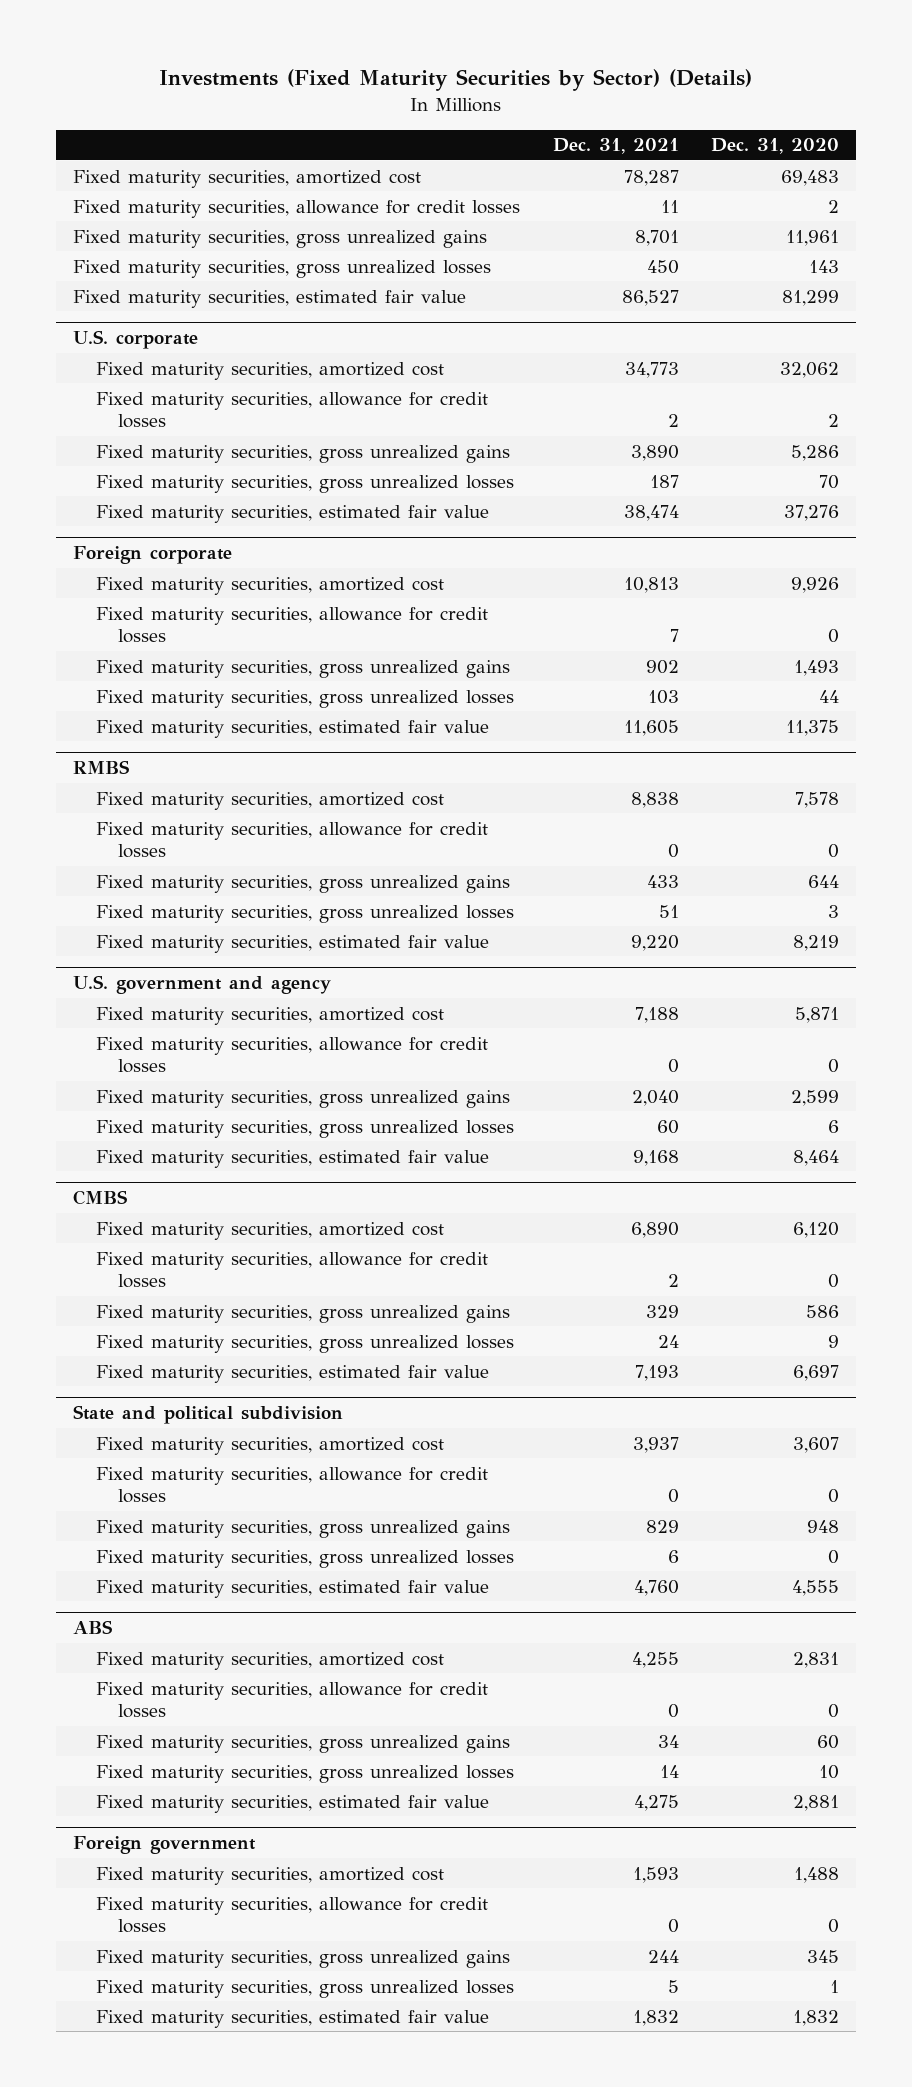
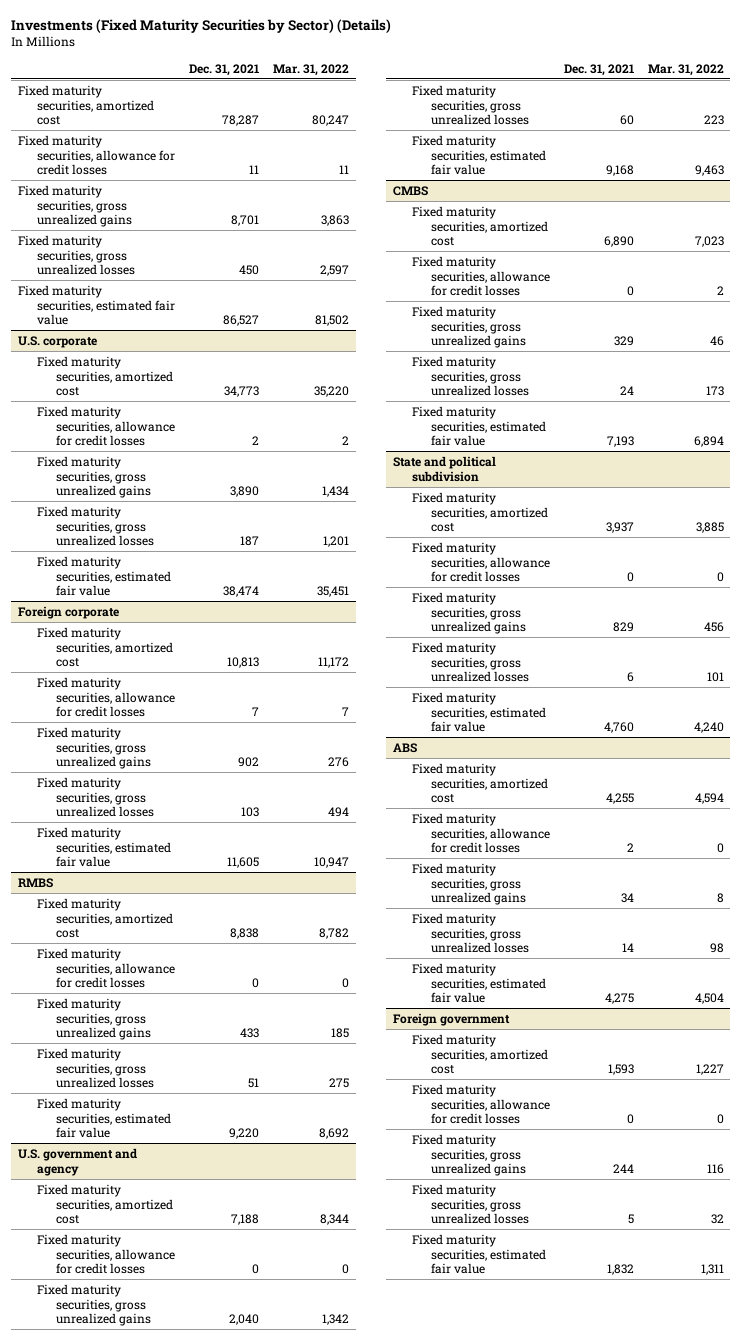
- | Dec. 31, 2021 | Dec. 31, 2020
+ | Dec. 31, 2021 | Mar. 31, 2022
@ CMBS
- Fixed maturity securities, allowance for credit losses | 2 | 0
+ Fixed maturity securities, allowance for credit losses | 0 | 2
@ ABS
- Fixed maturity securities, allowance for credit losses | 0 | 0
+ Fixed maturity securities, allowance for credit losses | 2 | 0

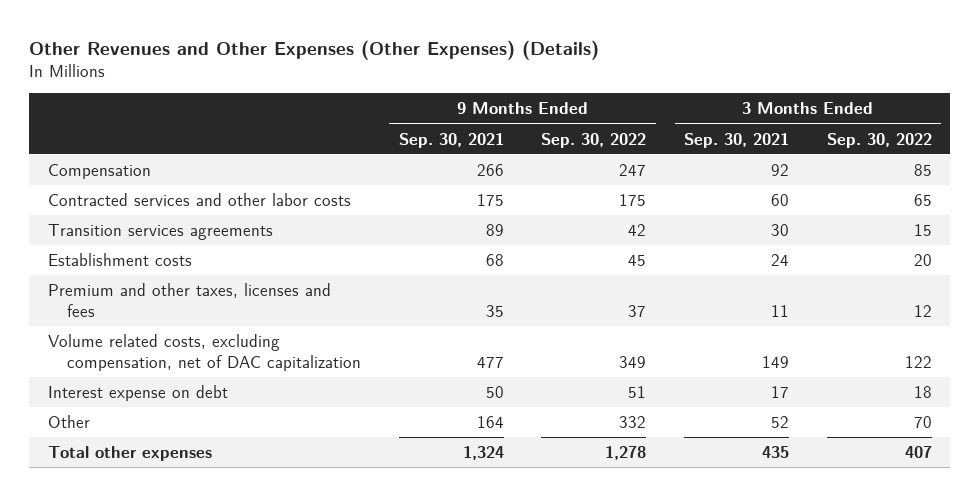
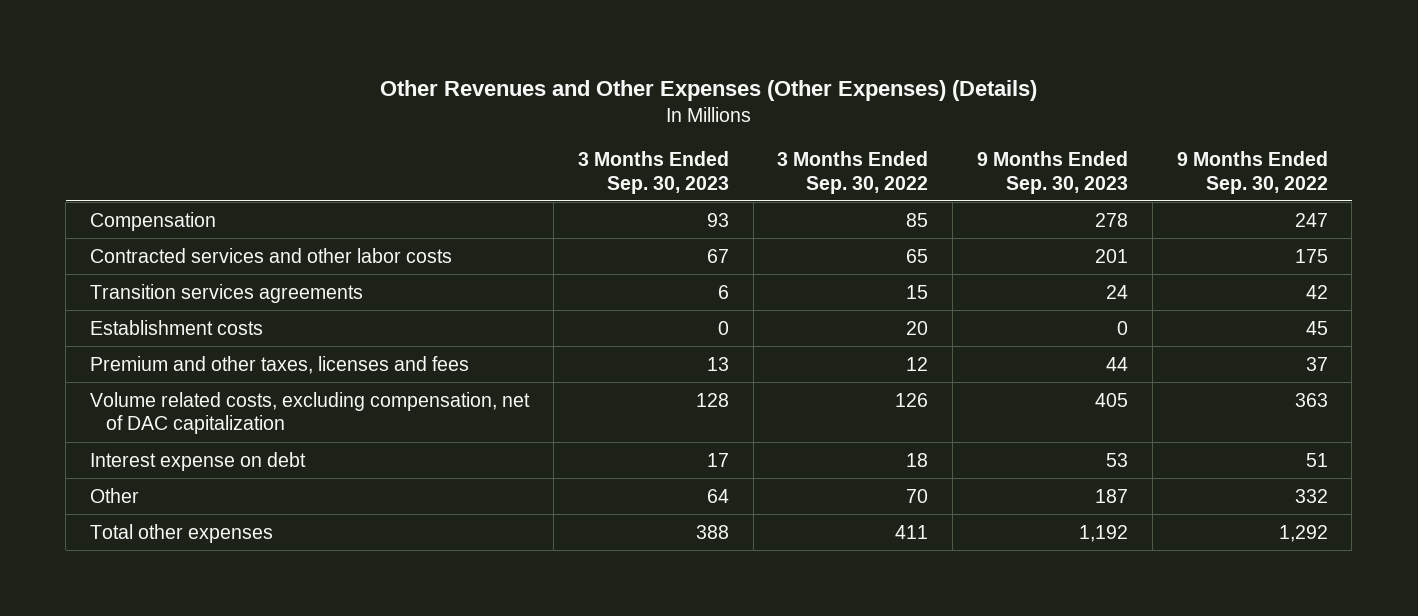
- | 9 Months Ended Sep. 30, 2021 | 9 Months Ended Sep. 30, 2022 | 3 Months Ended Sep. 30, 2021 | 3 Months Ended Sep. 30, 2022
+ | 3 Months Ended Sep. 30, 2023 | 3 Months Ended Sep. 30, 2022 | 9 Months Ended Sep. 30, 2023 | 9 Months Ended Sep. 30, 2022
- Volume related costs, excluding compensation, net of DAC capitalization | 477 | 349 | 149 | 122
+ Volume related costs, excluding compensation, net of DAC capitalization | 128 | 126 | 405 | 363
- Total other expenses | 1,324 | 1,278 | 435 | 407
+ Total other expenses | 388 | 411 | 1,192 | 1,292

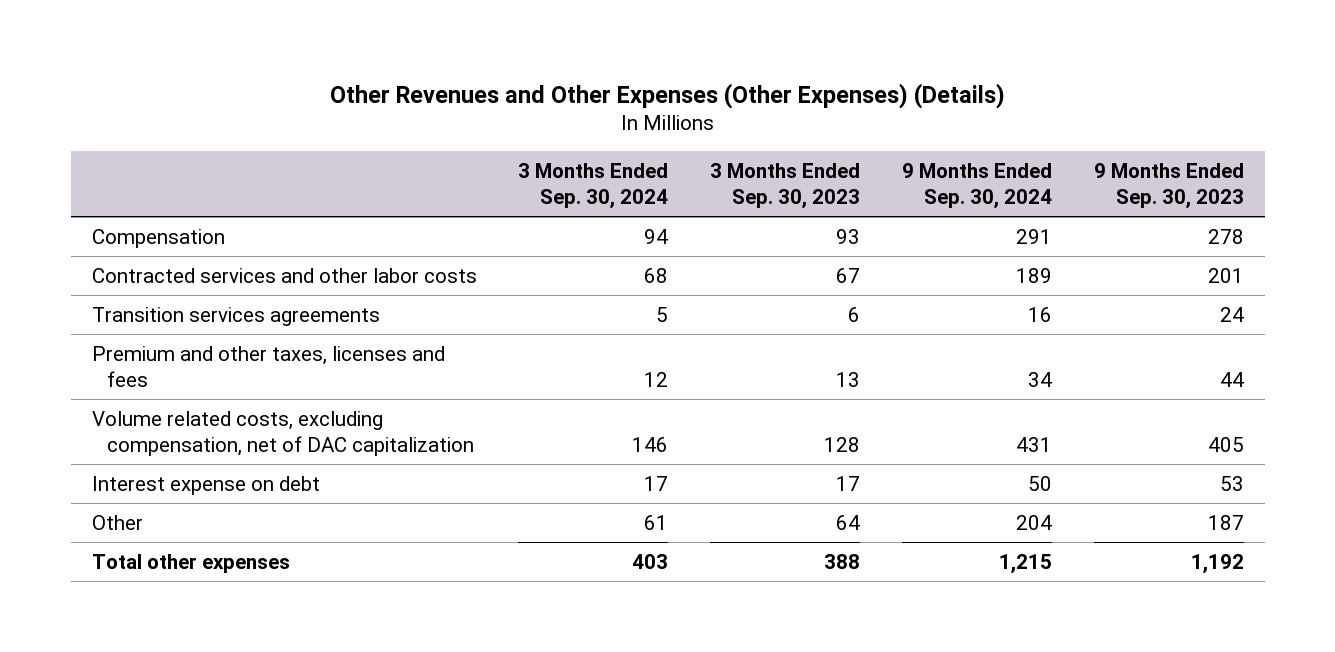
- | 3 Months Ended Sep. 30, 2023 | 3 Months Ended Sep. 30, 2022 | 9 Months Ended Sep. 30, 2023 | 9 Months Ended Sep. 30, 2022
+ | 3 Months Ended Sep. 30, 2024 | 3 Months Ended Sep. 30, 2023 | 9 Months Ended Sep. 30, 2024 | 9 Months Ended Sep. 30, 2023
- Establishment costs | 0 | 20 | 0 | 45

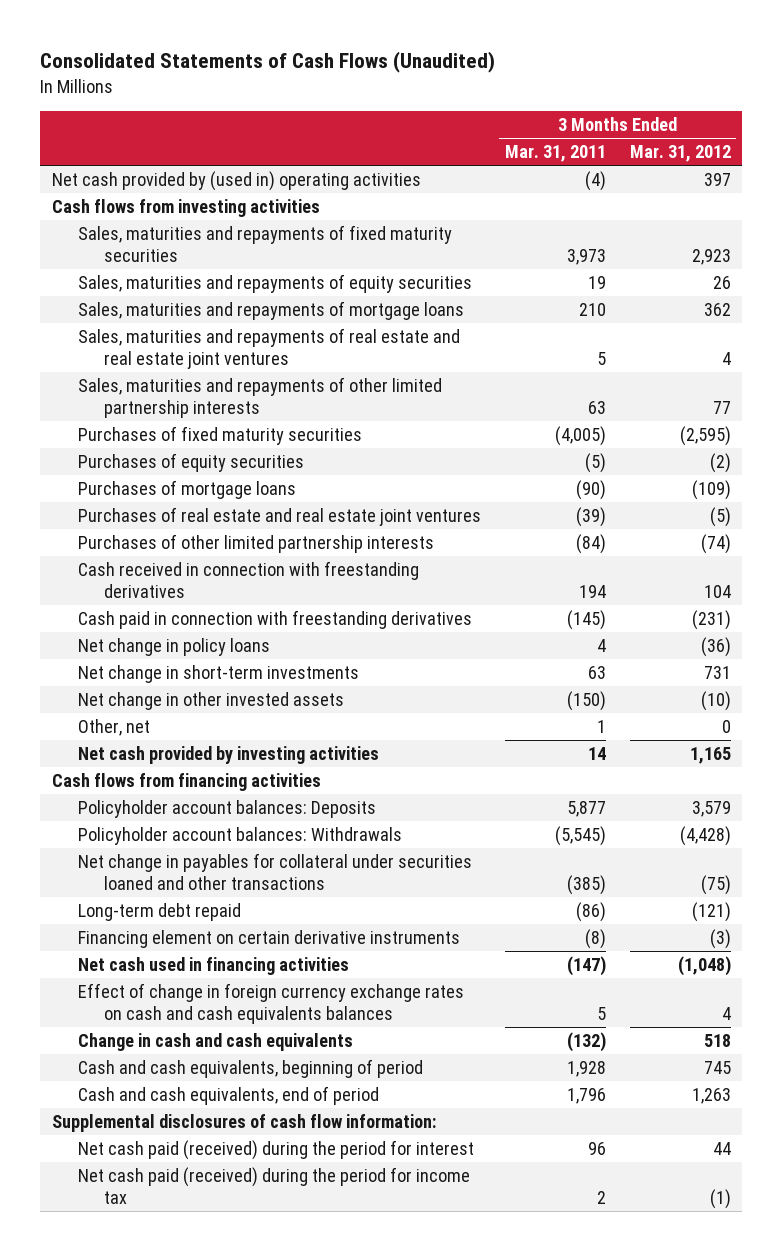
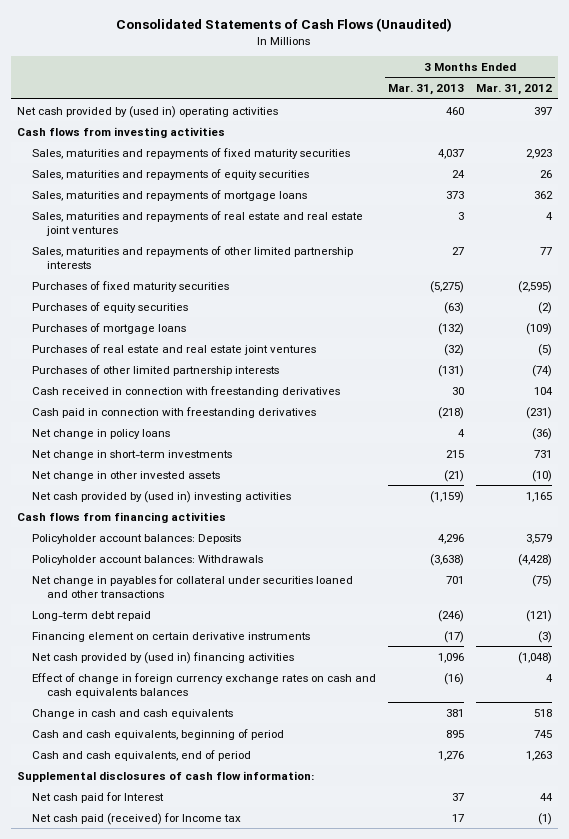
- | 3 Months Ended Mar. 31, 2011 | 3 Months Ended Mar. 31, 2012
+ | 3 Months Ended Mar. 31, 2013 | 3 Months Ended Mar. 31, 2012
- Other, net | 1 | 0
- Net cash provided by investing activities | 14 | 1,165
+ Net cash provided by (used in) investing activities | (1,159) | 1,165
- Net cash used in financing activities | (147) | (1,048)
+ Net cash provided by (used in) financing activities | 1,096 | (1,048)
- Net cash paid (received) during the period for interest | 96 | 44
- Net cash paid (received) during the period for income tax | 2 | (1)
+ Net cash paid for Interest | 37 | 44
+ Net cash paid (received) for Income tax | 17 | (1)

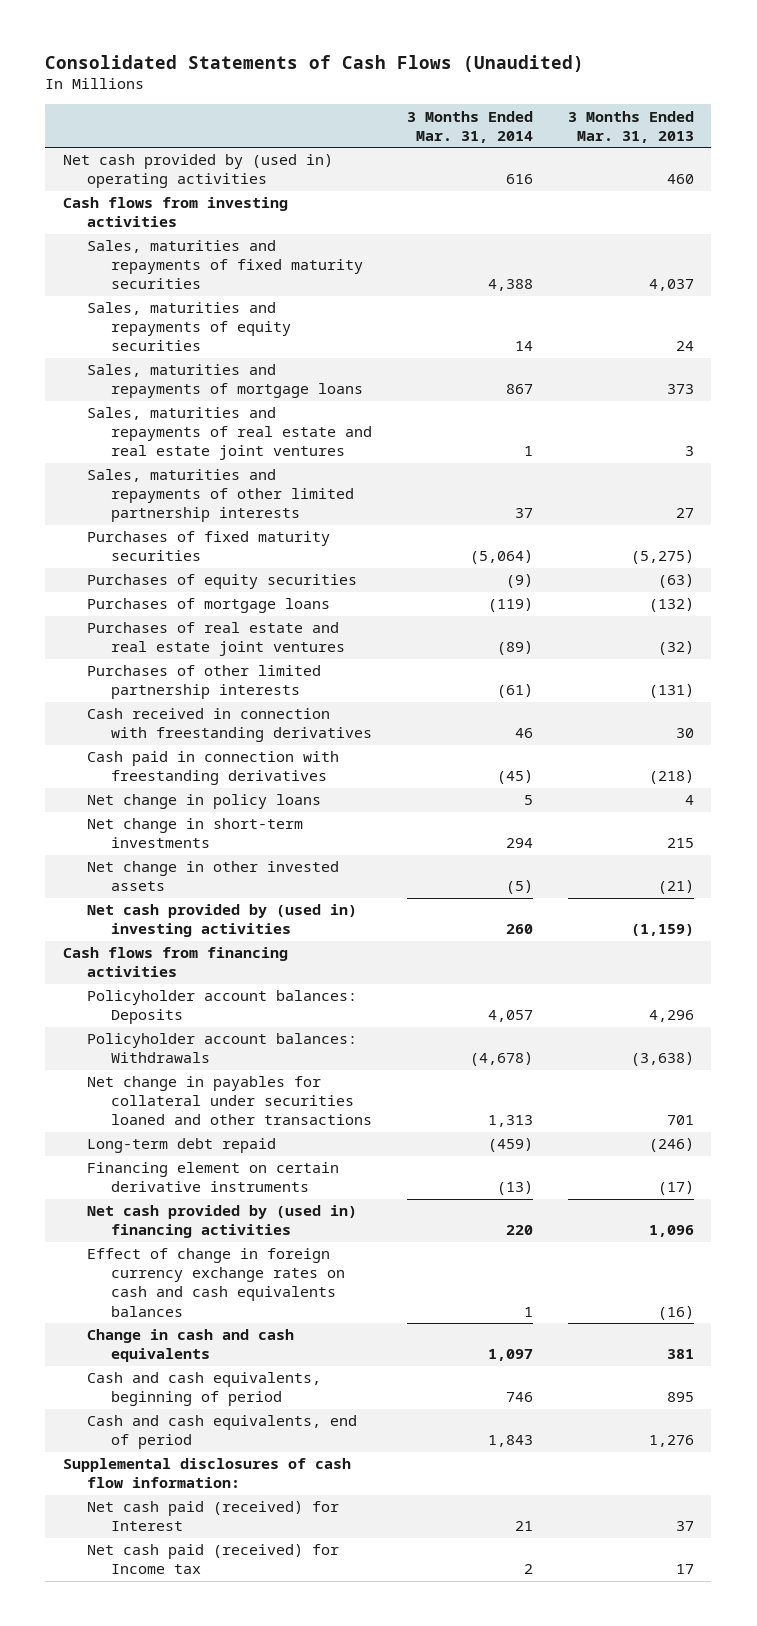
- | 3 Months Ended Mar. 31, 2013 | 3 Months Ended Mar. 31, 2012
+ | 3 Months Ended Mar. 31, 2014 | 3 Months Ended Mar. 31, 2013
- Net cash paid for Interest | 37 | 44
+ Net cash paid (received) for Interest | 21 | 37

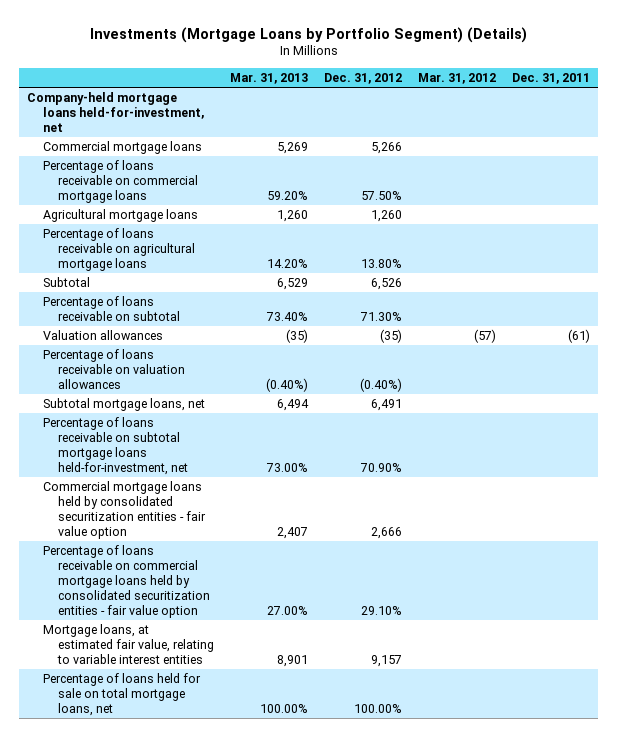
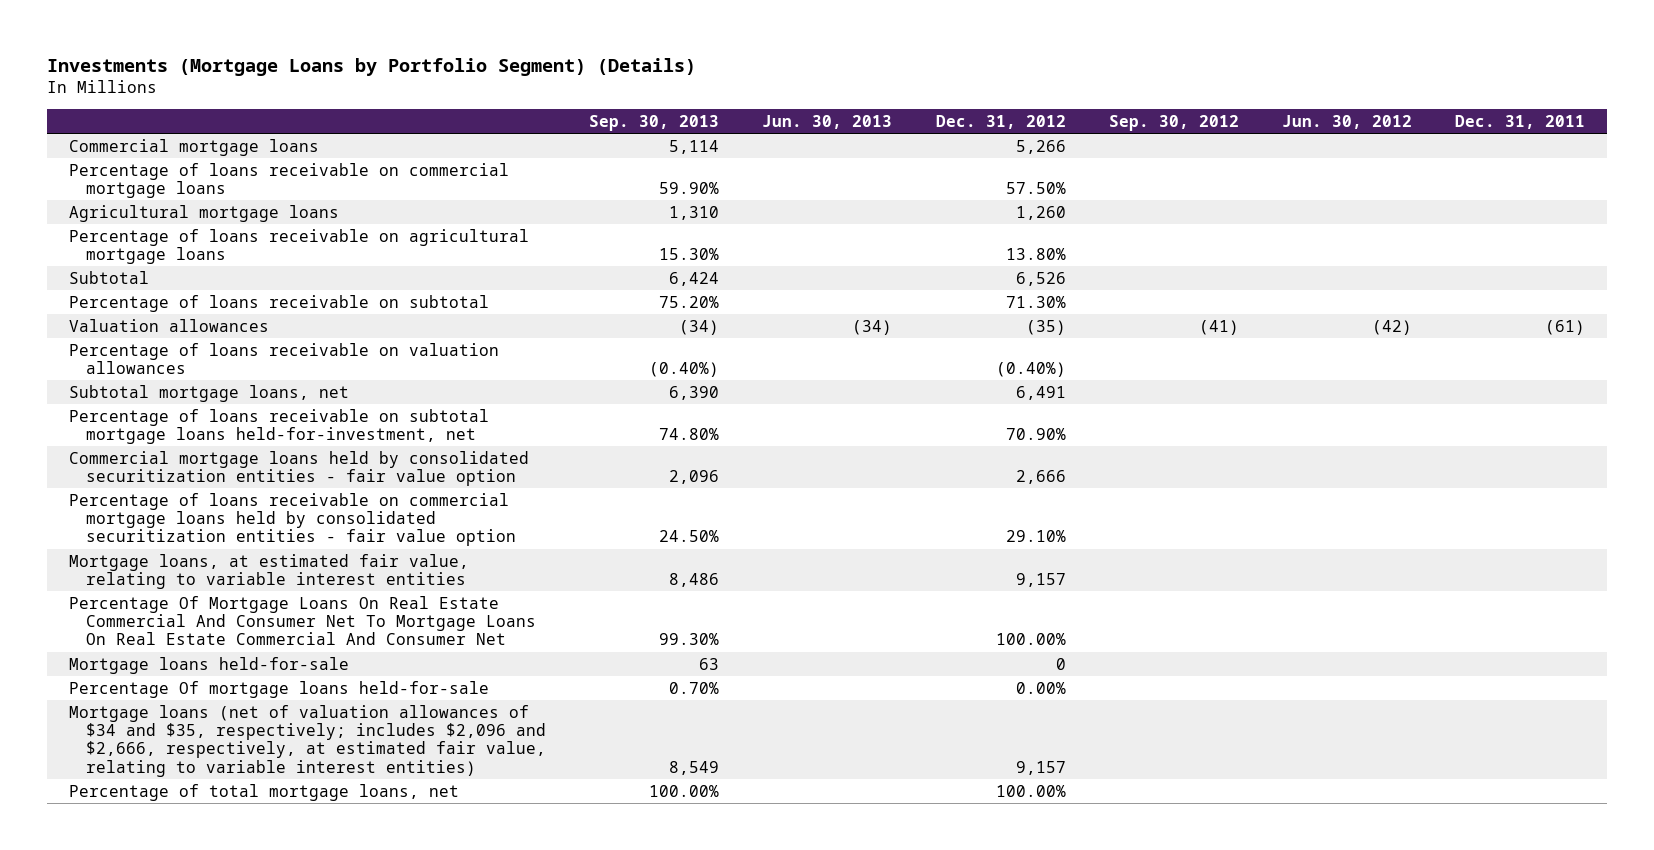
- | Mar. 31, 2013 | Dec. 31, 2012 | Mar. 31, 2012 | Dec. 31, 2011
+ | Sep. 30, 2013 | Jun. 30, 2013 | Dec. 31, 2012 | Sep. 30, 2012 | Jun. 30, 2012 | Dec. 31, 2011
- Company-held mortgage loans held-for-investment, net
- Percentage of loans held for sale on total mortgage loans, net | 100.00% | 100.00% | |
+ Percentage Of Mortgage Loans On Real Estate Commercial And Consumer Net To Mortgage Loans On Real Estate Commercial And Consumer Net | 99.30% | | 100.00% | | |
+ Mortgage loans held-for-sale | 63 | | 0 | | |
+ Percentage Of mortgage loans held-for-sale | 0.70% | | 0.00% | | |
+ Mortgage loans (net of valuation allowances of $34 and $35, respectively; includes $2,096 and $2,666, respectively, at estimated fair value, relating to variable interest entities) | 8,549 | | 9,157 | | |
+ Percentage of total mortgage loans, net | 100.00% | | 100.00% | | |

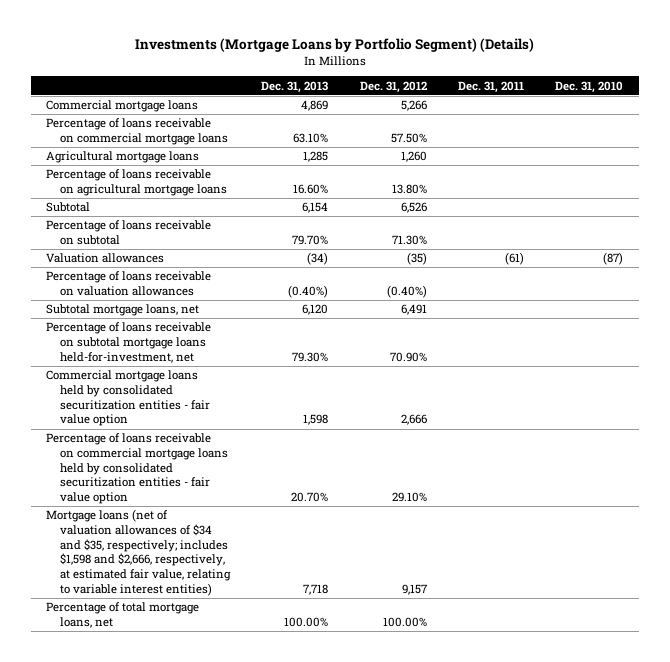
- | Sep. 30, 2013 | Jun. 30, 2013 | Dec. 31, 2012 | Sep. 30, 2012 | Jun. 30, 2012 | Dec. 31, 2011
+ | Dec. 31, 2013 | Dec. 31, 2012 | Dec. 31, 2011 | Dec. 31, 2010
- Mortgage loans, at estimated fair value, relating to variable interest entities | 8,486 | | 9,157 | | |
- Percentage Of Mortgage Loans On Real Estate Commercial And Consumer Net To Mortgage Loans On Real Estate Commercial And Consumer Net | 99.30% | | 100.00% | | |
- Mortgage loans held-for-sale | 63 | | 0 | | |
- Percentage Of mortgage loans held-for-sale | 0.70% | | 0.00% | | |
- Mortgage loans (net of valuation allowances of $34 and $35, respectively; includes $2,096 and $2,666, respectively, at estimated fair value, relating to variable interest entities) | 8,549 | | 9,157 | | |
+ Mortgage loans (net of valuation allowances of $34 and $35, respectively; includes $1,598 and $2,666, respectively, at estimated fair value, relating to variable interest entities) | 7,718 | 9,157 | |

